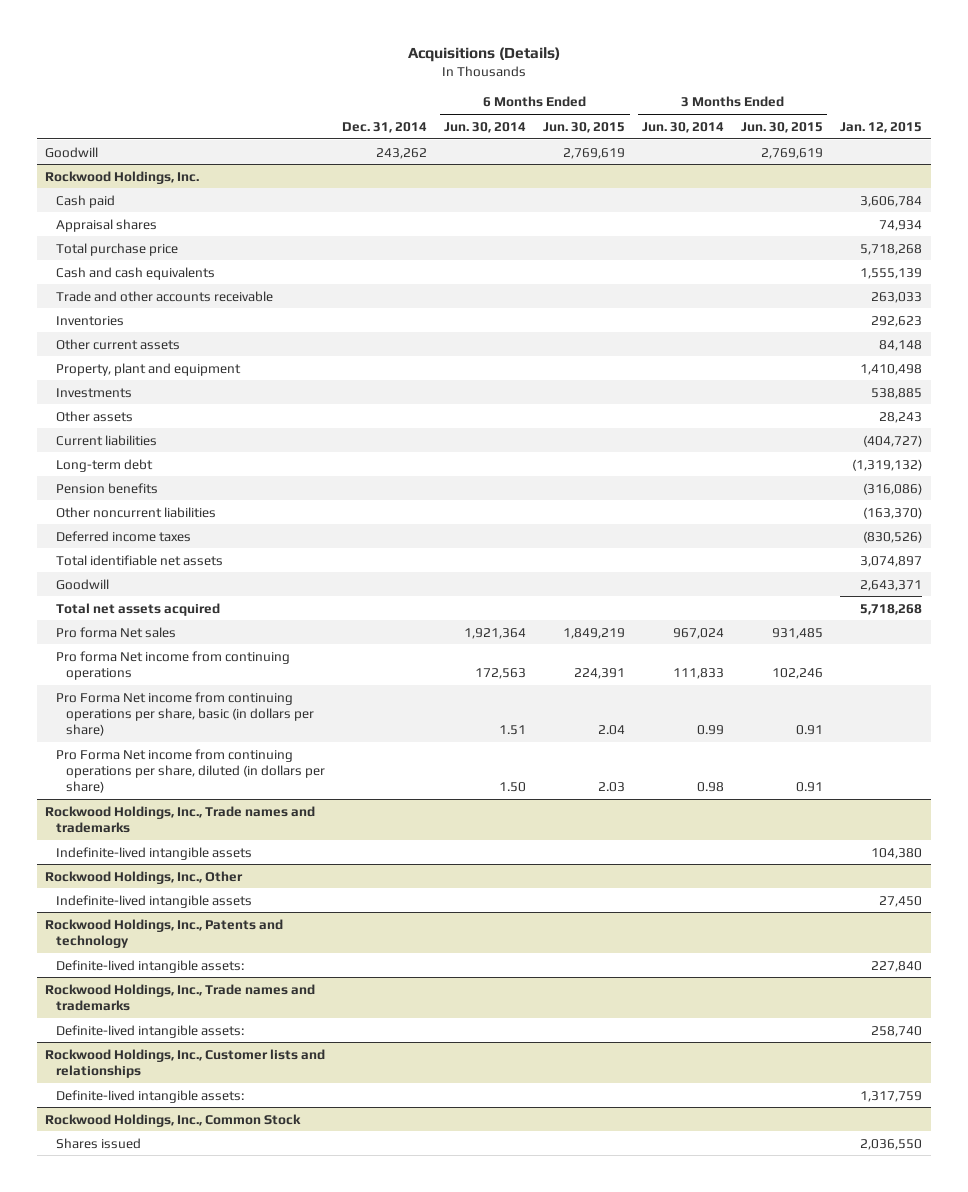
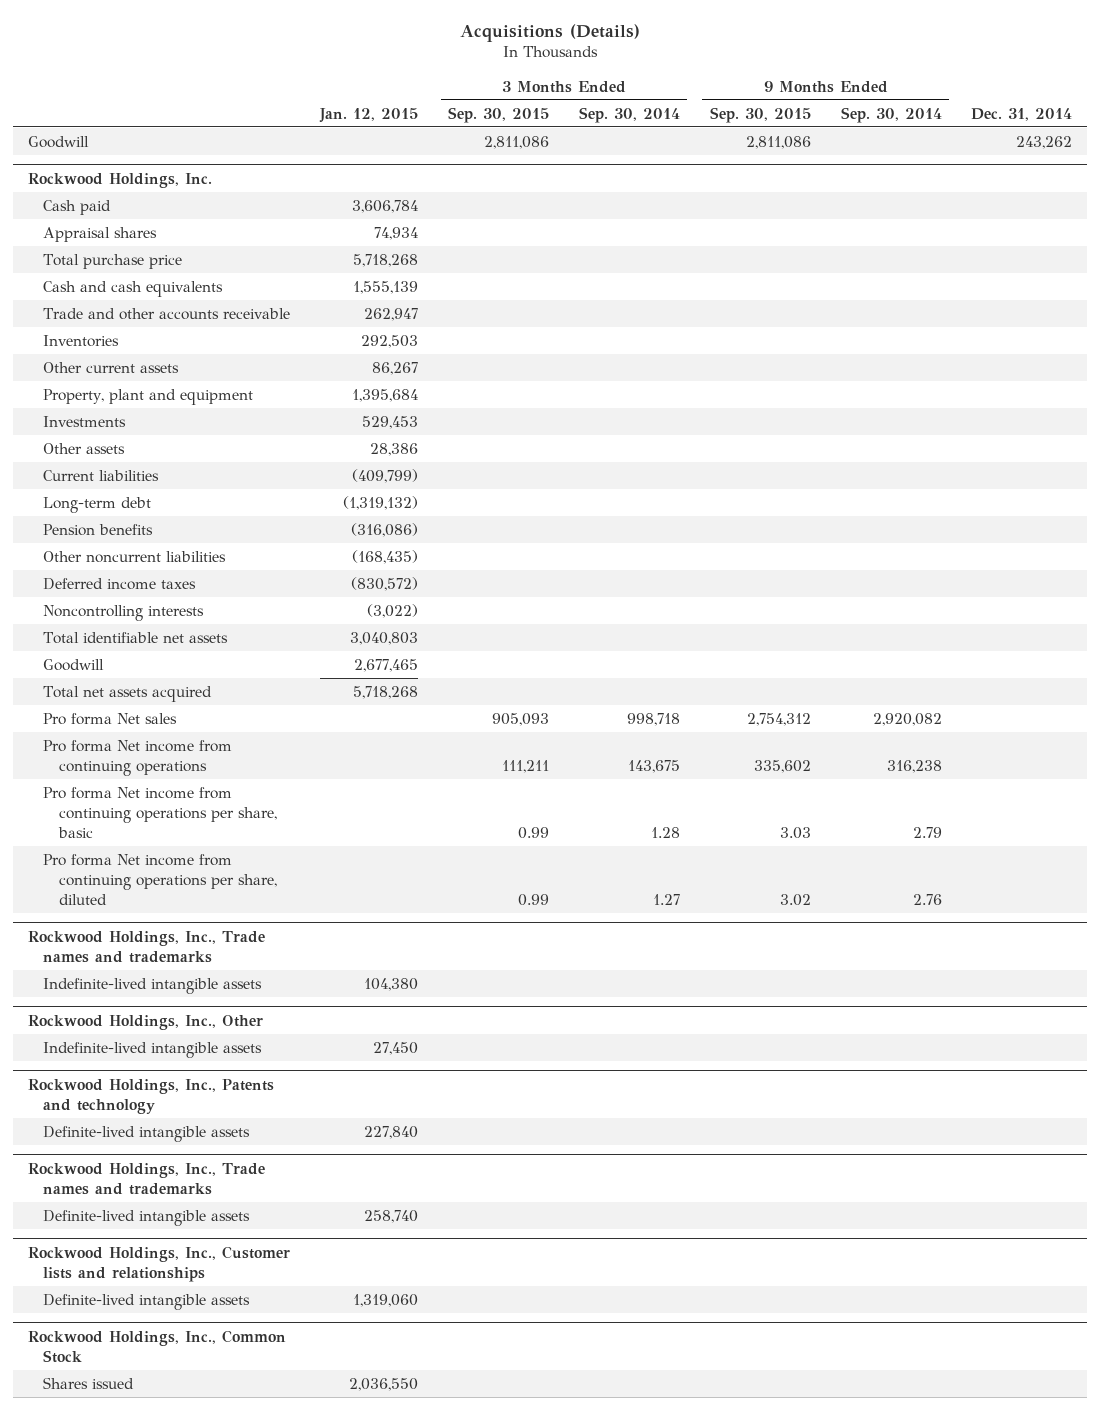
- | Dec. 31, 2014 | 6 Months Ended Jun. 30, 2014 | 6 Months Ended Jun. 30, 2015 | 3 Months Ended Jun. 30, 2014 | 3 Months Ended Jun. 30, 2015 | Jan. 12, 2015
+ | Jan. 12, 2015 | 3 Months Ended Sep. 30, 2015 | 3 Months Ended Sep. 30, 2014 | 9 Months Ended Sep. 30, 2015 | 9 Months Ended Sep. 30, 2014 | Dec. 31, 2014
@ Rockwood Holdings, Inc.
- Trade and other accounts receivable | | | | | | 263,033
- Inventories | | | | | | 292,623
- Other current assets | | | | | | 84,148
- Property, plant and equipment | | | | | | 1,410,498
- Investments | | | | | | 538,885
- Other assets | | | | | | 28,243
- Current liabilities | | | | | | (404,727)
+ Trade and other accounts receivable | 262,947 | | | | |
+ Inventories | 292,503 | | | | |
+ Other current assets | 86,267 | | | | |
+ Property, plant and equipment | 1,395,684 | | | | |
+ Investments | 529,453 | | | | |
+ Other assets | 28,386 | | | | |
+ Current liabilities | (409,799) | | | | |
- Other noncurrent liabilities | | | | | | (163,370)
- Deferred income taxes | | | | | | (830,526)
- Total identifiable net assets | | | | | | 3,074,897
- Goodwill | | | | | | 2,643,371
+ Other noncurrent liabilities | (168,435) | | | | |
+ Deferred income taxes | (830,572) | | | | |
+ Noncontrolling interests | (3,022) | | | | |
+ Total identifiable net assets | 3,040,803 | | | | |
+ Goodwill | 2,677,465 | | | | |
- Pro Forma Net income from continuing operations per share, basic (in dollars per share) | | 1.51 | 2.04 | 0.99 | 0.91 |
- Pro Forma Net income from continuing operations per share, diluted (in dollars per share) | | 1.50 | 2.03 | 0.98 | 0.91 |
+ Pro forma Net income from continuing operations per share, basic | | 0.99 | 1.28 | 3.03 | 2.79 |
+ Pro forma Net income from continuing operations per share, diluted | | 0.99 | 1.27 | 3.02 | 2.76 |
@ Rockwood Holdings, Inc., Patents and technology
- Definite-lived intangible assets: | | | | | | 227,840
+ Definite-lived intangible assets | 227,840 | | | | |
@ Rockwood Holdings, Inc., Trade names and trademarks
- Definite-lived intangible assets: | | | | | | 258,740
+ Definite-lived intangible assets | 258,740 | | | | |
@ Rockwood Holdings, Inc., Customer lists and relationships
- Definite-lived intangible assets: | | | | | | 1,317,759
+ Definite-lived intangible assets | 1,319,060 | | | | |

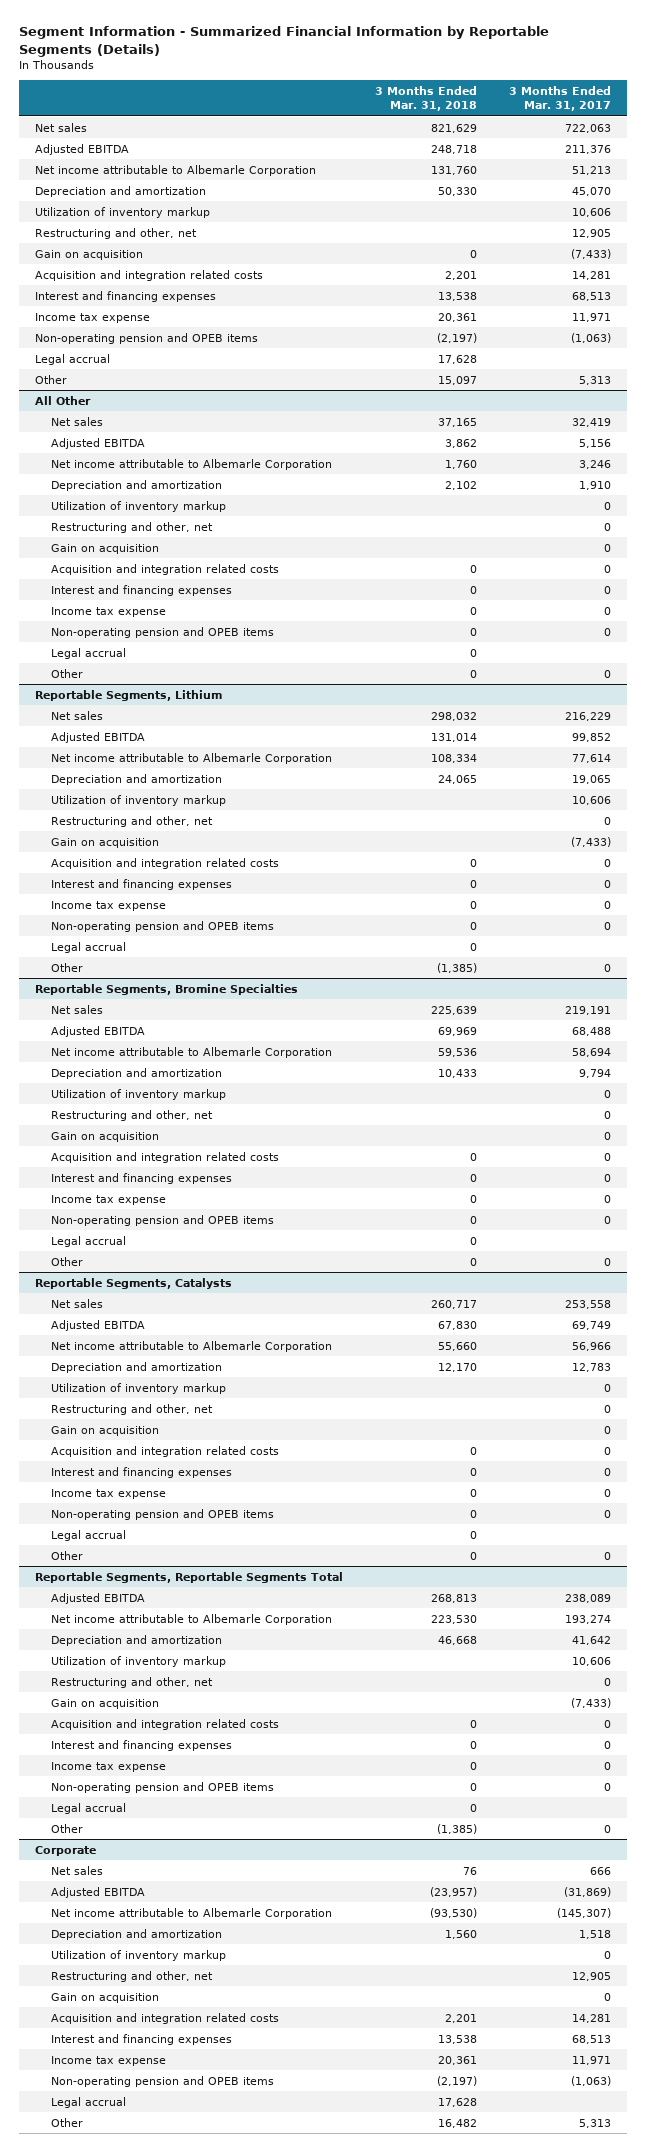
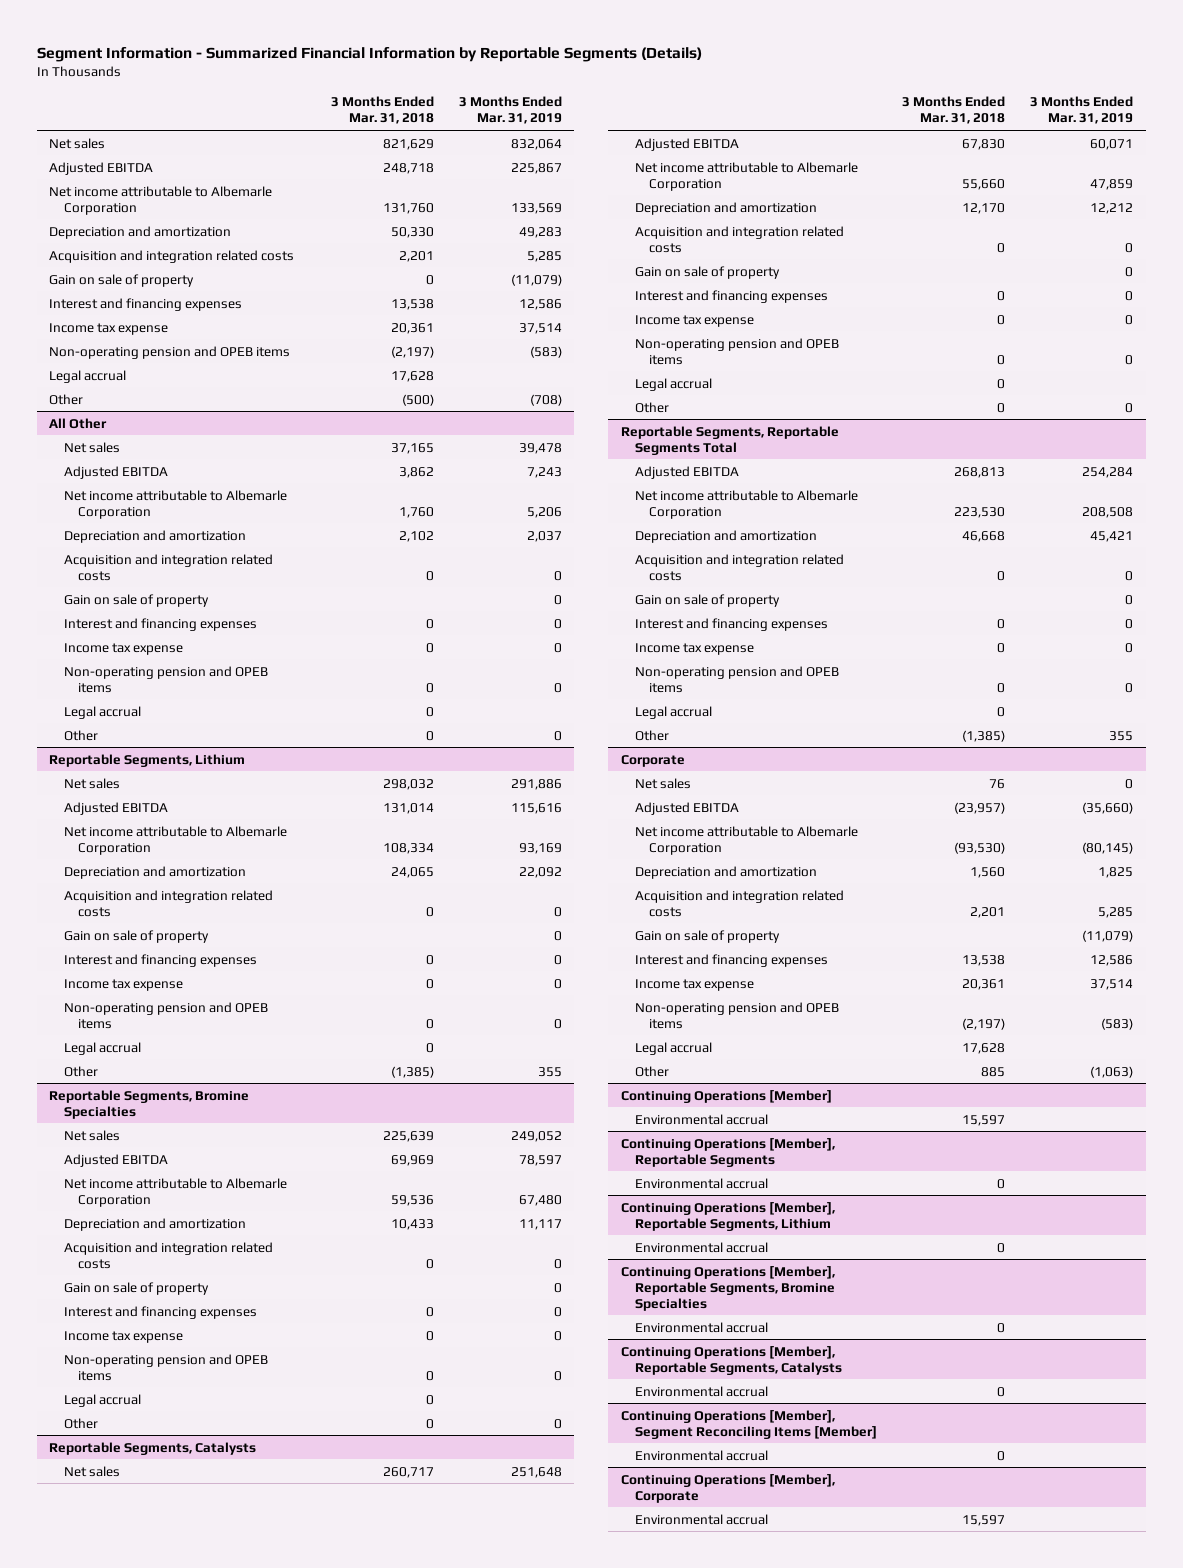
- | 3 Months Ended Mar. 31, 2018 | 3 Months Ended Mar. 31, 2017
+ | 3 Months Ended Mar. 31, 2018 | 3 Months Ended Mar. 31, 2019
- Utilization of inventory markup | | 10,606
- Restructuring and other, net | | 12,905
- Gain on acquisition | 0 | (7,433)
+ Gain on sale of property | 0 | (11,079)
- Other | 15,097 | 5,313
+ Other | (500) | (708)
@ All Other
- Utilization of inventory markup | | 0
- Restructuring and other, net | | 0
- Gain on acquisition | | 0
+ Gain on sale of property | | 0
@ Reportable Segments, Lithium
- Utilization of inventory markup | | 10,606
- Restructuring and other, net | | 0
- Gain on acquisition | | (7,433)
+ Gain on sale of property | | 0
@ Reportable Segments, Bromine Specialties
- Utilization of inventory markup | | 0
- Restructuring and other, net | | 0
- Gain on acquisition | | 0
+ Gain on sale of property | | 0
@ Reportable Segments, Catalysts
- Utilization of inventory markup | | 0
- Restructuring and other, net | | 0
- Gain on acquisition | | 0
+ Gain on sale of property | | 0
@ Reportable Segments, Reportable Segments Total
- Utilization of inventory markup | | 10,606
- Restructuring and other, net | | 0
- Gain on acquisition | | (7,433)
+ Gain on sale of property | | 0
@ Corporate
- Utilization of inventory markup | | 0
- Restructuring and other, net | | 12,905
- Gain on acquisition | | 0
+ Gain on sale of property | | (11,079)
- Other | 16,482 | 5,313
+ Other | 885 | (1,063)
+ Continuing Operations [Member]
+ Environmental accrual | 15,597 |
+ Continuing Operations [Member], Reportable Segments
+ Environmental accrual | 0 |
+ Continuing Operations [Member], Reportable Segments, Lithium
+ Environmental accrual | 0 |
+ Continuing Operations [Member], Reportable Segments, Bromine Specialties
+ Environmental accrual | 0 |
+ Continuing Operations [Member], Reportable Segments, Catalysts
+ Environmental accrual | 0 |
+ Continuing Operations [Member], Segment Reconciling Items [Member]
+ Environmental accrual | 0 |
+ Continuing Operations [Member], Corporate
+ Environmental accrual | 15,597 |

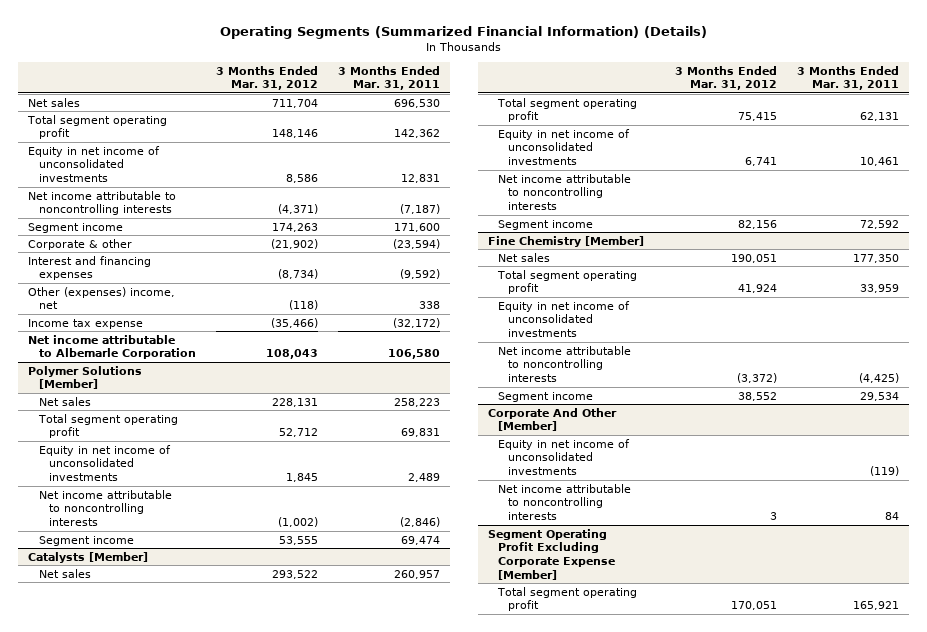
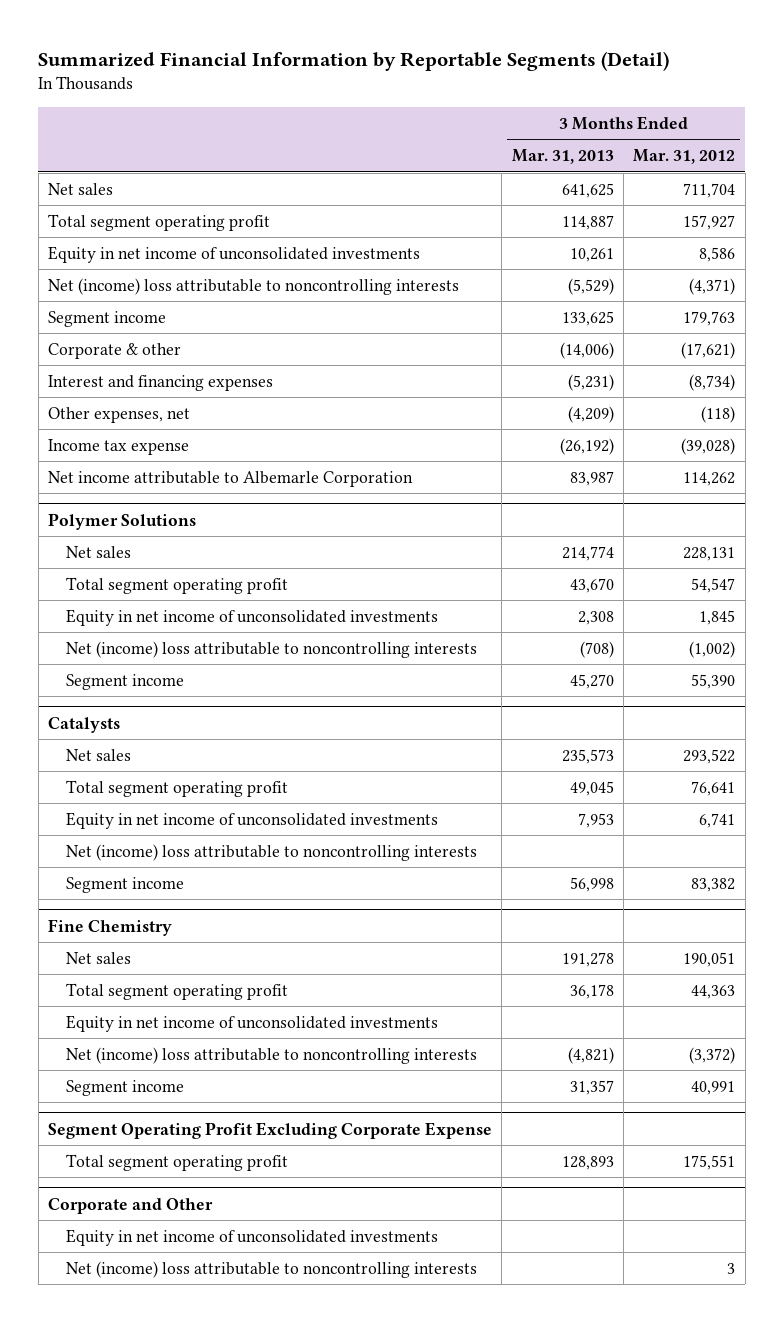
- Operating Segments (Summarized Financial Information) (Details)
+ Summarized Financial Information by Reportable Segments (Detail)
- | 3 Months Ended Mar. 31, 2012 | 3 Months Ended Mar. 31, 2011
+ | 3 Months Ended Mar. 31, 2013 | 3 Months Ended Mar. 31, 2012
- Total segment operating profit | 148,146 | 142,362
+ Total segment operating profit | 114,887 | 157,927
- Net income attributable to noncontrolling interests | (4,371) | (7,187)
- Segment income | 174,263 | 171,600
- Corporate & other | (21,902) | (23,594)
+ Net (income) loss attributable to noncontrolling interests | (5,529) | (4,371)
+ Segment income | 133,625 | 179,763
+ Corporate & other | (14,006) | (17,621)
- Other (expenses) income, net | (118) | 338
- Income tax expense | (35,466) | (32,172)
- Net income attributable to Albemarle Corporation | 108,043 | 106,580
- Polymer Solutions [Member]
+ Other expenses, net | (4,209) | (118)
+ Income tax expense | (26,192) | (39,028)
+ Net income attributable to Albemarle Corporation | 83,987 | 114,262
+ Polymer Solutions
- Total segment operating profit | 52,712 | 69,831
+ Total segment operating profit | 43,670 | 54,547
- Net income attributable to noncontrolling interests | (1,002) | (2,846)
- Segment income | 53,555 | 69,474
- Catalysts [Member]
+ Net (income) loss attributable to noncontrolling interests | (708) | (1,002)
+ Segment income | 45,270 | 55,390
+ Catalysts
- Total segment operating profit | 75,415 | 62,131
+ Total segment operating profit | 49,045 | 76,641
- Net income attributable to noncontrolling interests
- Segment income | 82,156 | 72,592
- Fine Chemistry [Member]
+ Net (income) loss attributable to noncontrolling interests
+ Segment income | 56,998 | 83,382
+ Fine Chemistry
- Total segment operating profit | 41,924 | 33,959
+ Total segment operating profit | 36,178 | 44,363
- Net income attributable to noncontrolling interests | (3,372) | (4,425)
- Segment income | 38,552 | 29,534
- Corporate And Other [Member]
+ Net (income) loss attributable to noncontrolling interests | (4,821) | (3,372)
+ Segment income | 31,357 | 40,991
+ Segment Operating Profit Excluding Corporate Expense
+ Total segment operating profit | 128,893 | 175,551
+ Corporate and Other
- Net income attributable to noncontrolling interests | 3 | 84
- Segment Operating Profit Excluding Corporate Expense [Member]
- Total segment operating profit | 170,051 | 165,921
+ Net (income) loss attributable to noncontrolling interests | | 3

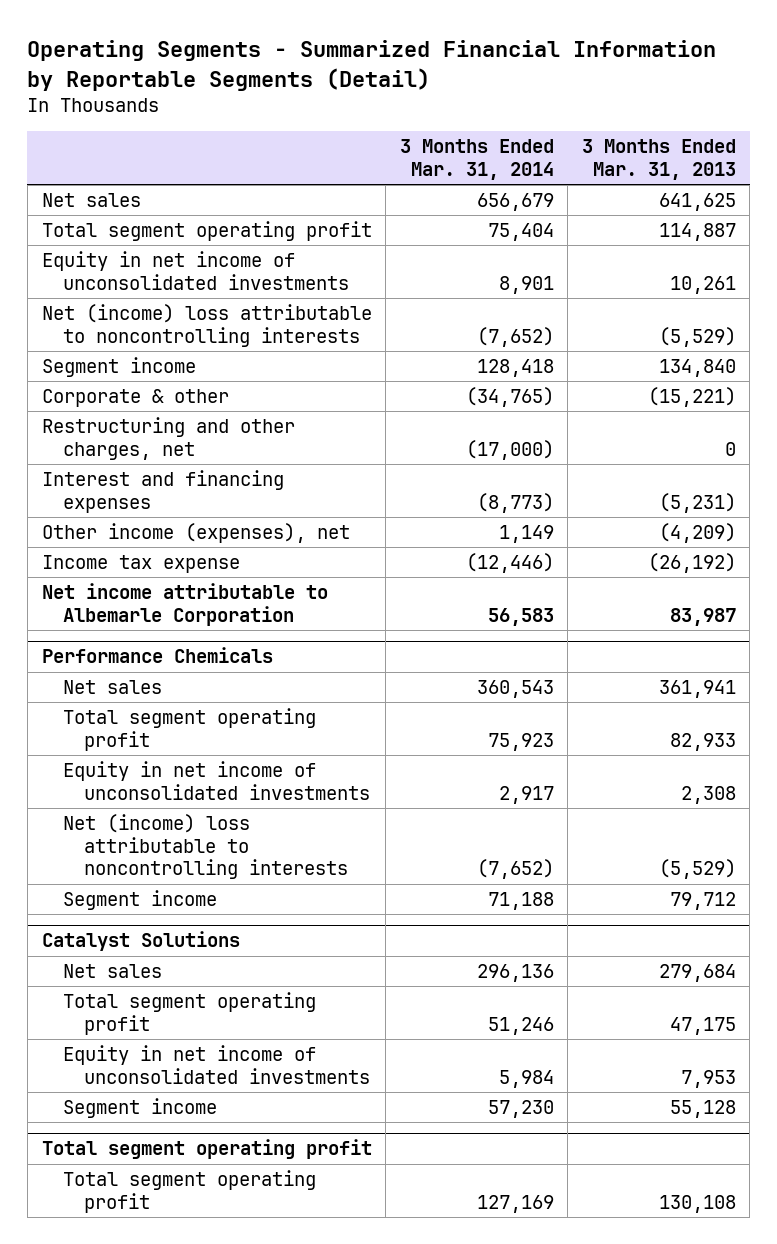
- Summarized Financial Information by Reportable Segments (Detail)
+ Operating Segments - Summarized Financial Information by Reportable Segments (Detail)
- | 3 Months Ended Mar. 31, 2013 | 3 Months Ended Mar. 31, 2012
+ | 3 Months Ended Mar. 31, 2014 | 3 Months Ended Mar. 31, 2013
- Segment income | 133,625 | 179,763
- Corporate & other | (14,006) | (17,621)
+ Segment income | 128,418 | 134,840
+ Corporate & other | (34,765) | (15,221)
+ Restructuring and other charges, net | (17,000) | 0
- Other expenses, net | (4,209) | (118)
+ Other income (expenses), net | 1,149 | (4,209)
- Polymer Solutions
- Net sales | 214,774 | 228,131
- Total segment operating profit | 43,670 | 54,547
+ Performance Chemicals
+ Net sales | 360,543 | 361,941
+ Total segment operating profit | 75,923 | 82,933
- Net (income) loss attributable to noncontrolling interests | (708) | (1,002)
- Segment income | 45,270 | 55,390
- Catalysts
- Net sales | 235,573 | 293,522
- Total segment operating profit | 49,045 | 76,641
+ Net (income) loss attributable to noncontrolling interests | (7,652) | (5,529)
+ Segment income | 71,188 | 79,712
+ Catalyst Solutions
+ Net sales | 296,136 | 279,684
+ Total segment operating profit | 51,246 | 47,175
- Net (income) loss attributable to noncontrolling interests
- Segment income | 56,998 | 83,382
- Fine Chemistry
- Net sales | 191,278 | 190,051
- Total segment operating profit | 36,178 | 44,363
- Equity in net income of unconsolidated investments
- Net (income) loss attributable to noncontrolling interests | (4,821) | (3,372)
- Segment income | 31,357 | 40,991
- Segment Operating Profit Excluding Corporate Expense
- Total segment operating profit | 128,893 | 175,551
- Corporate and Other
- Equity in net income of unconsolidated investments
- Net (income) loss attributable to noncontrolling interests | | 3
+ Segment income | 57,230 | 55,128
+ Total segment operating profit
+ Total segment operating profit | 127,169 | 130,108

